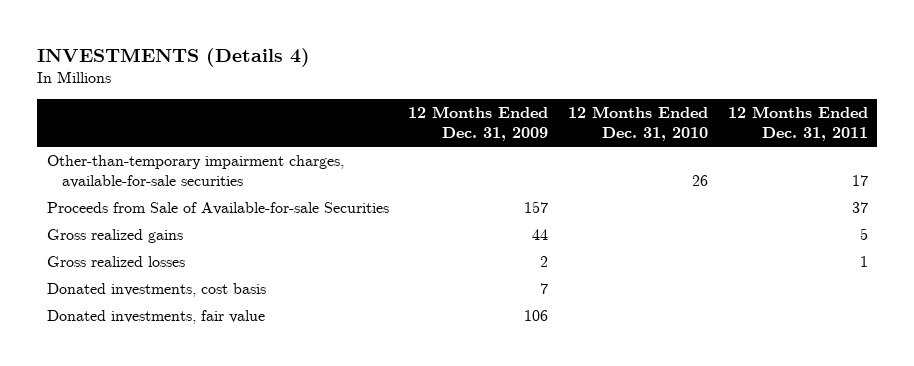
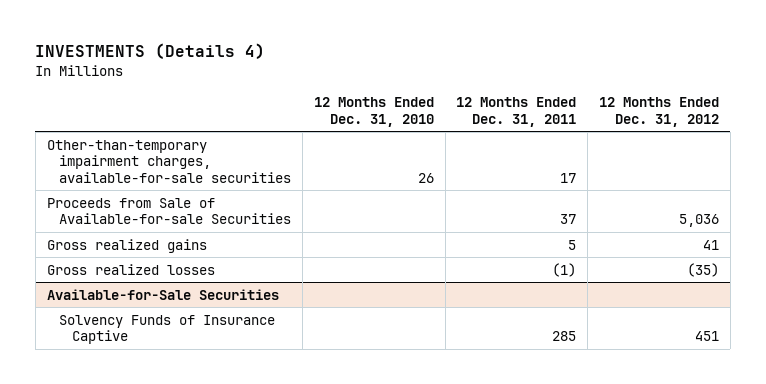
- | 12 Months Ended Dec. 31, 2009 | 12 Months Ended Dec. 31, 2010 | 12 Months Ended Dec. 31, 2011
+ | 12 Months Ended Dec. 31, 2010 | 12 Months Ended Dec. 31, 2011 | 12 Months Ended Dec. 31, 2012
- Gross realized losses | 2 | | 1
- Donated investments, cost basis | 7 | |
- Donated investments, fair value | 106 | |
+ Gross realized losses | | (1) | (35)
+ Available-for-Sale Securities
+ Solvency Funds of Insurance Captive | | 285 | 451

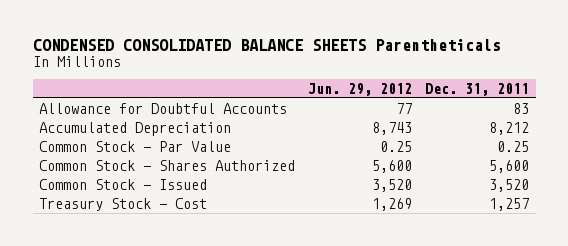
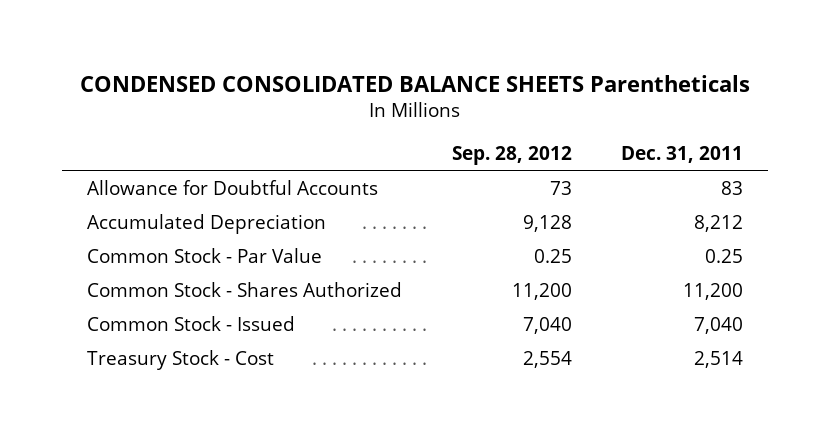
- | Jun. 29, 2012 | Dec. 31, 2011
+ | Sep. 28, 2012 | Dec. 31, 2011
- Common Stock - Shares Authorized | 5,600 | 5,600
- Common Stock - Issued | 3,520 | 3,520
- Treasury Stock - Cost | 1,269 | 1,257
+ Common Stock - Shares Authorized | 11,200 | 11,200
+ Common Stock - Issued | 7,040 | 7,040
+ Treasury Stock - Cost | 2,554 | 2,514

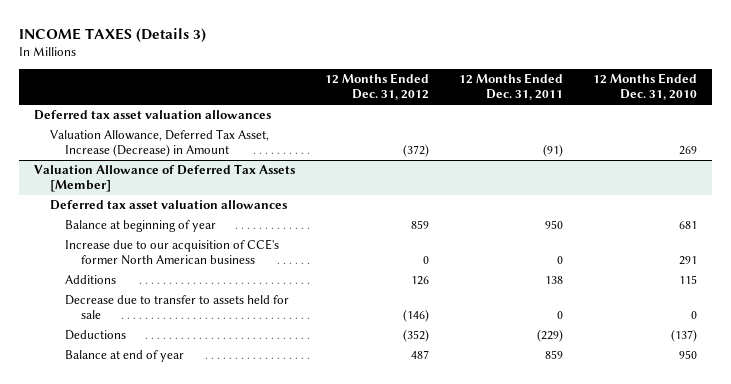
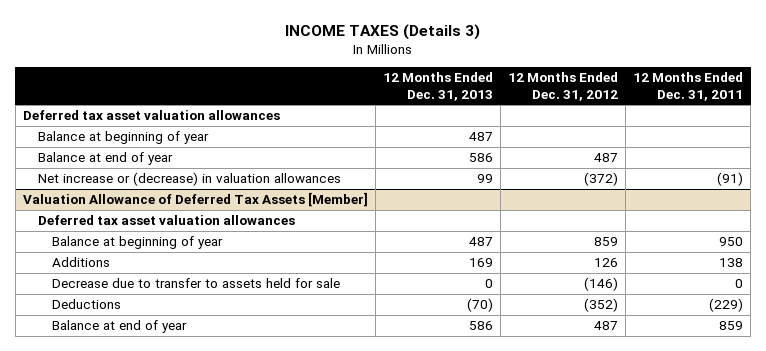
- | 12 Months Ended Dec. 31, 2012 | 12 Months Ended Dec. 31, 2011 | 12 Months Ended Dec. 31, 2010
+ | 12 Months Ended Dec. 31, 2013 | 12 Months Ended Dec. 31, 2012 | 12 Months Ended Dec. 31, 2011
- Valuation Allowance, Deferred Tax Asset, Increase (Decrease) in Amount | (372) | (91) | 269
+ Balance at beginning of year | 487 | |
+ Balance at end of year | 586 | 487 |
+ Net increase or (decrease) in valuation allowances | 99 | (372) | (91)
@ Valuation Allowance of Deferred Tax Assets [Member]
- Increase due to our acquisition of CCE's former North American business | 0 | 0 | 291

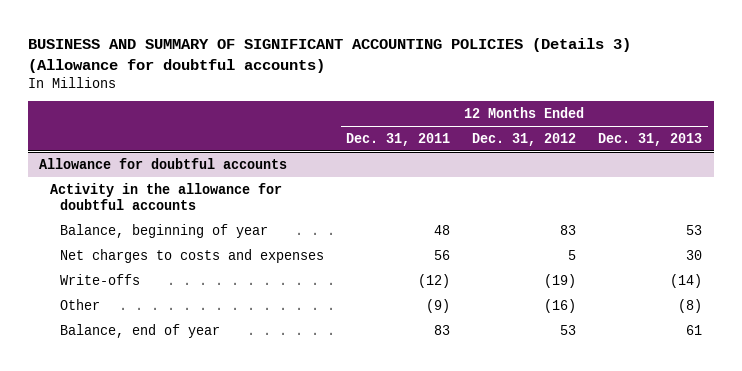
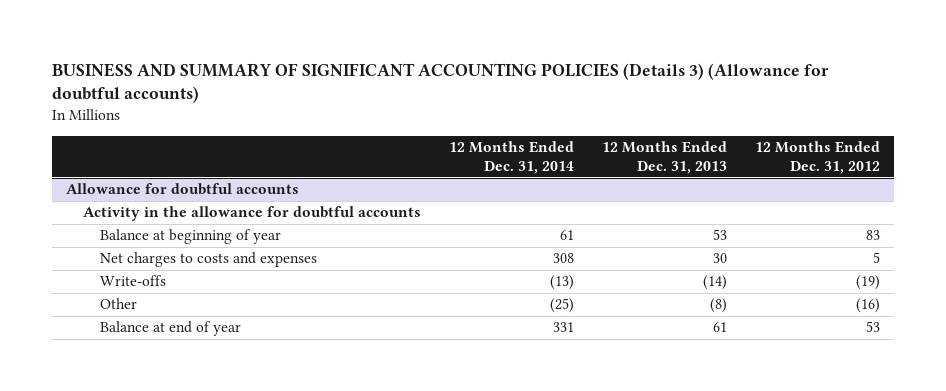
- | 12 Months Ended Dec. 31, 2011 | 12 Months Ended Dec. 31, 2012 | 12 Months Ended Dec. 31, 2013
+ | 12 Months Ended Dec. 31, 2014 | 12 Months Ended Dec. 31, 2013 | 12 Months Ended Dec. 31, 2012
@ Allowance for doubtful accounts
- Balance, beginning of year | 48 | 83 | 53
+ Balance at beginning of year | 61 | 53 | 83
- Balance, end of year | 83 | 53 | 61
+ Balance at end of year | 331 | 61 | 53

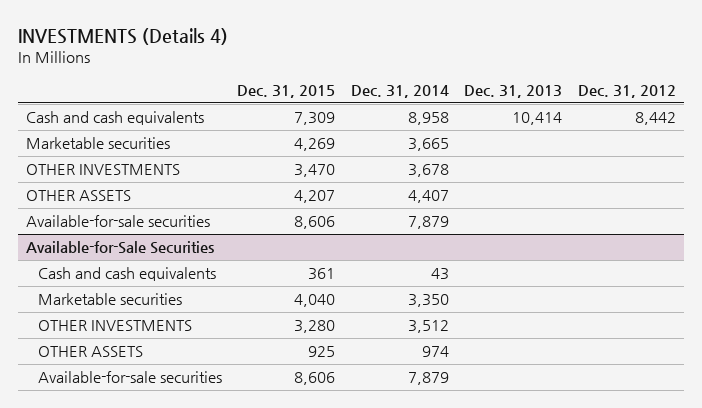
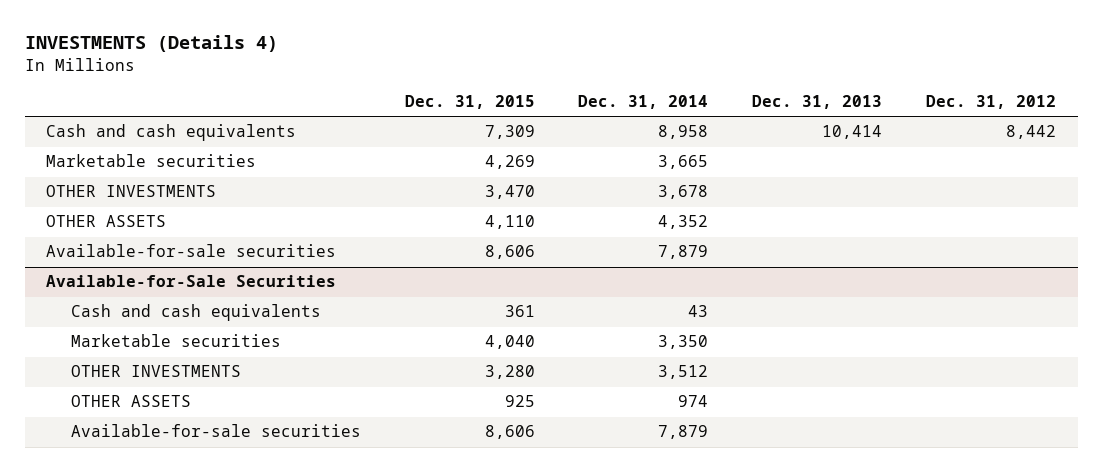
- OTHER ASSETS | 4,207 | 4,407 | |
+ OTHER ASSETS | 4,110 | 4,352 | |

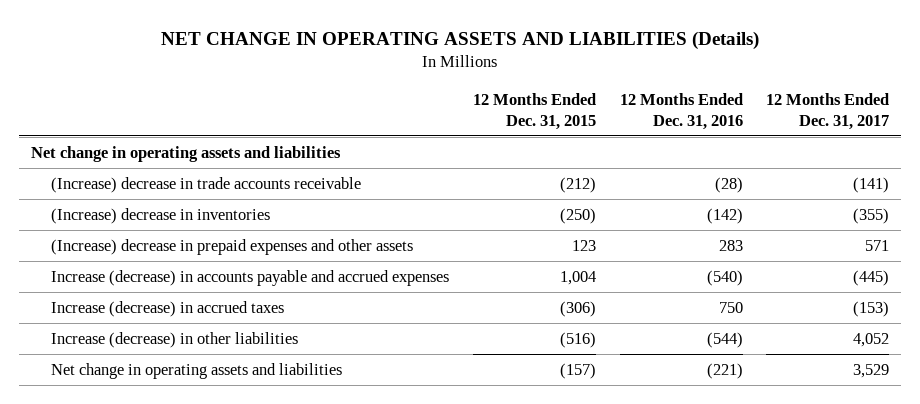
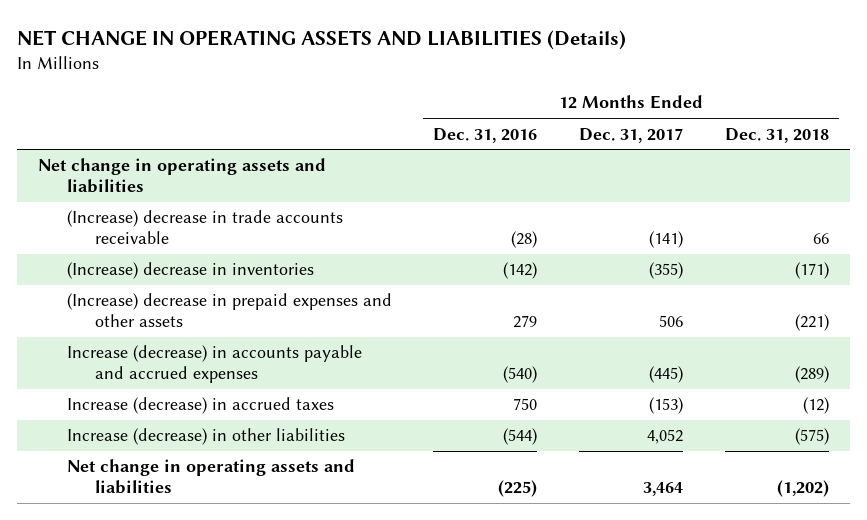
- | 12 Months Ended Dec. 31, 2015 | 12 Months Ended Dec. 31, 2016 | 12 Months Ended Dec. 31, 2017
+ | 12 Months Ended Dec. 31, 2016 | 12 Months Ended Dec. 31, 2017 | 12 Months Ended Dec. 31, 2018
- (Increase) decrease in prepaid expenses and other assets | 123 | 283 | 571
+ (Increase) decrease in prepaid expenses and other assets | 279 | 506 | (221)
- Net change in operating assets and liabilities | (157) | (221) | 3,529
+ Net change in operating assets and liabilities | (225) | 3,464 | (1,202)

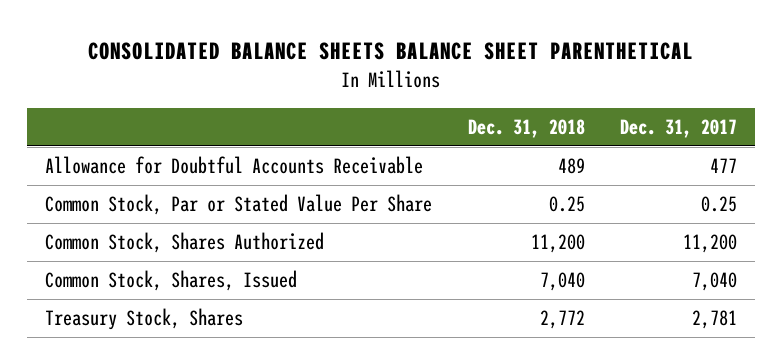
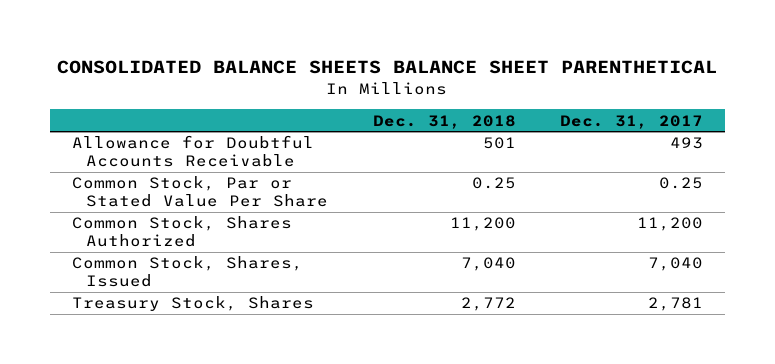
- Allowance for Doubtful Accounts Receivable | 489 | 477
+ Allowance for Doubtful Accounts Receivable | 501 | 493

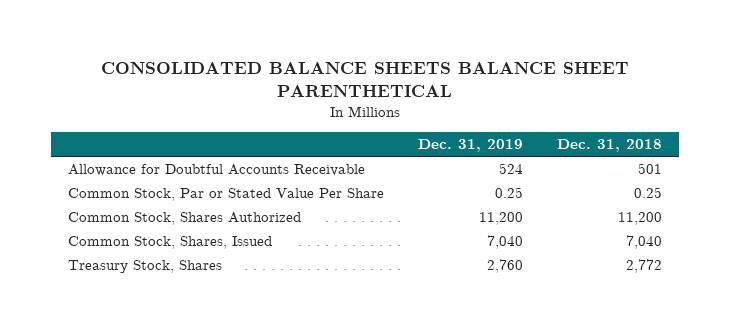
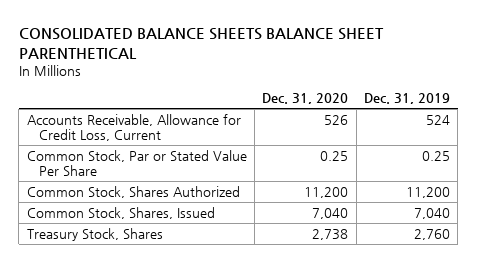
- | Dec. 31, 2019 | Dec. 31, 2018
+ | Dec. 31, 2020 | Dec. 31, 2019
- Allowance for Doubtful Accounts Receivable | 524 | 501
+ Accounts Receivable, Allowance for Credit Loss, Current | 526 | 524

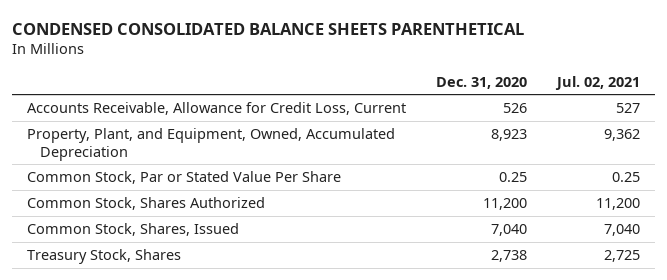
- CONSOLIDATED BALANCE SHEETS BALANCE SHEET PARENTHETICAL
+ CONDENSED CONSOLIDATED BALANCE SHEETS PARENTHETICAL
- | Dec. 31, 2020 | Dec. 31, 2019
+ | Dec. 31, 2020 | Jul. 02, 2021
+ Property, Plant, and Equipment, Owned, Accumulated Depreciation | 8,923 | 9,362

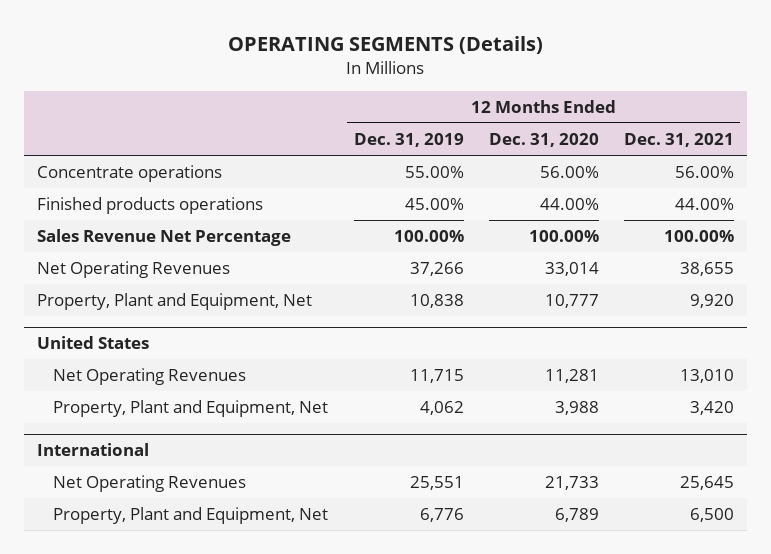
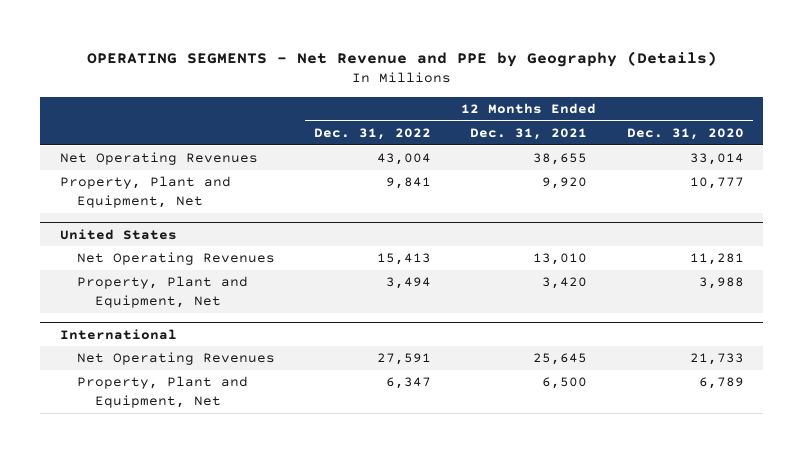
- OPERATING SEGMENTS (Details)
+ OPERATING SEGMENTS - Net Revenue and PPE by Geography (Details)
- | 12 Months Ended Dec. 31, 2019 | 12 Months Ended Dec. 31, 2020 | 12 Months Ended Dec. 31, 2021
+ | 12 Months Ended Dec. 31, 2022 | 12 Months Ended Dec. 31, 2021 | 12 Months Ended Dec. 31, 2020
- Concentrate operations | 55.00% | 56.00% | 56.00%
- Finished products operations | 45.00% | 44.00% | 44.00%
- Sales Revenue Net Percentage | 100.00% | 100.00% | 100.00%

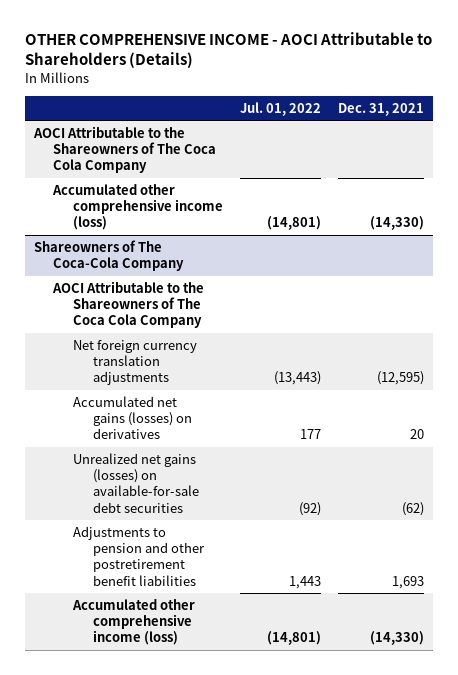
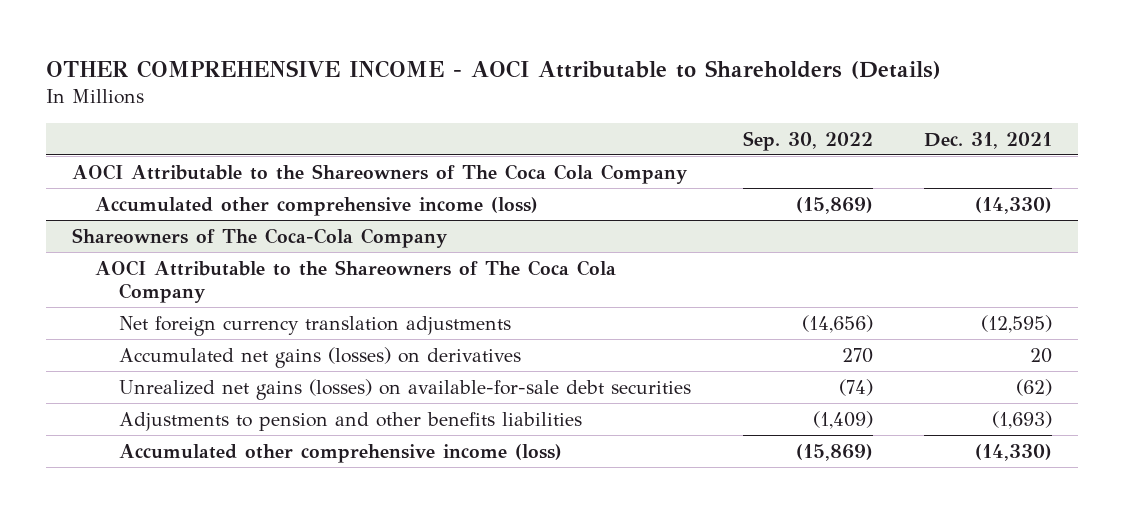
- | Jul. 01, 2022 | Dec. 31, 2021
+ | Sep. 30, 2022 | Dec. 31, 2021
@ Shareowners of The Coca-Cola Company
- Adjustments to pension and other postretirement benefit liabilities | 1,443 | 1,693
+ Adjustments to pension and other benefits liabilities | (1,409) | (1,693)

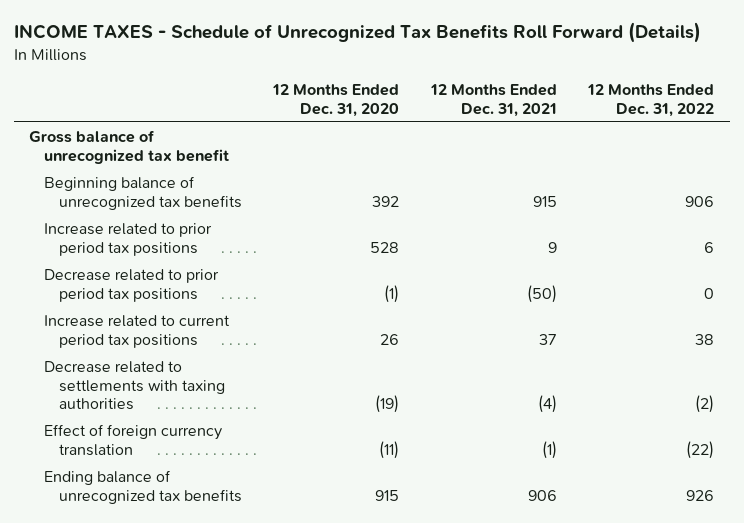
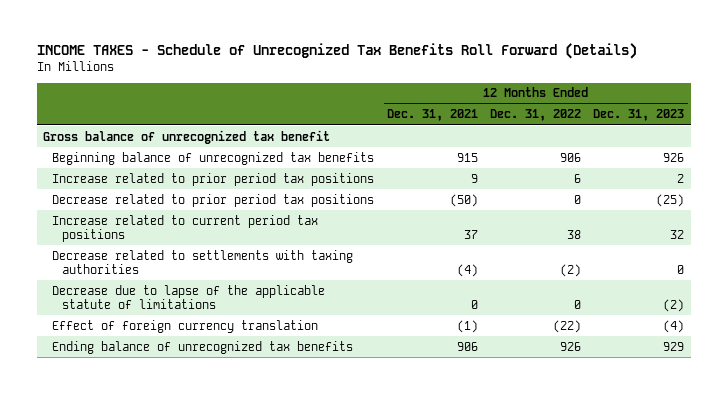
- | 12 Months Ended Dec. 31, 2020 | 12 Months Ended Dec. 31, 2021 | 12 Months Ended Dec. 31, 2022
+ | 12 Months Ended Dec. 31, 2021 | 12 Months Ended Dec. 31, 2022 | 12 Months Ended Dec. 31, 2023
+ Decrease due to lapse of the applicable statute of limitations | 0 | 0 | (2)

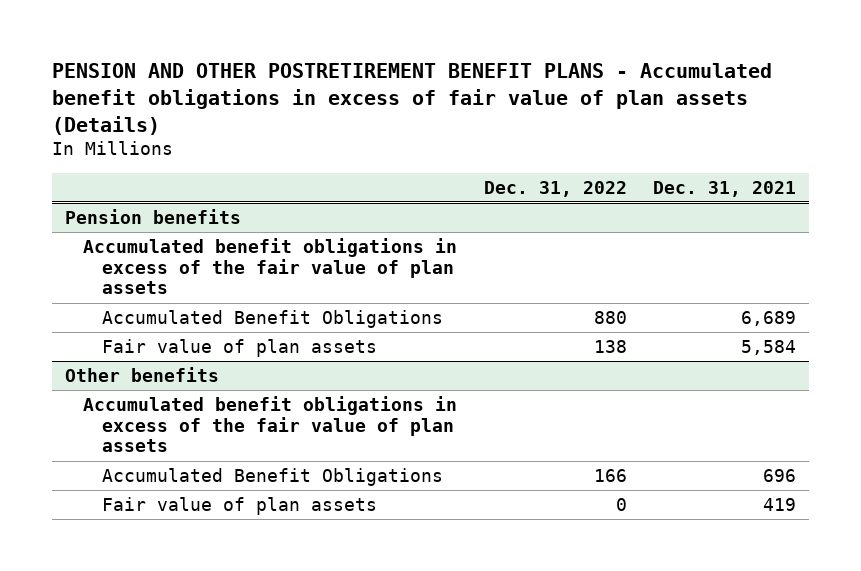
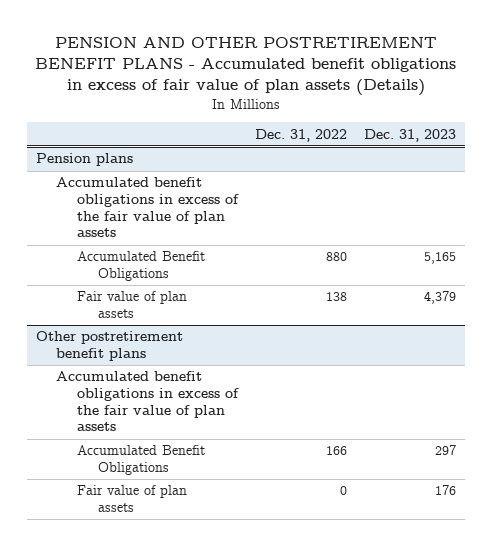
- | Dec. 31, 2022 | Dec. 31, 2021
+ | Dec. 31, 2022 | Dec. 31, 2023
- Pension benefits
+ Pension plans
- Other benefits
+ Other postretirement benefit plans

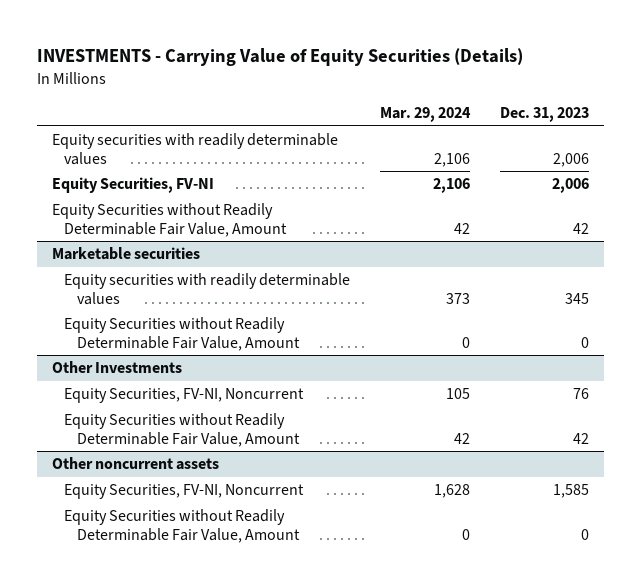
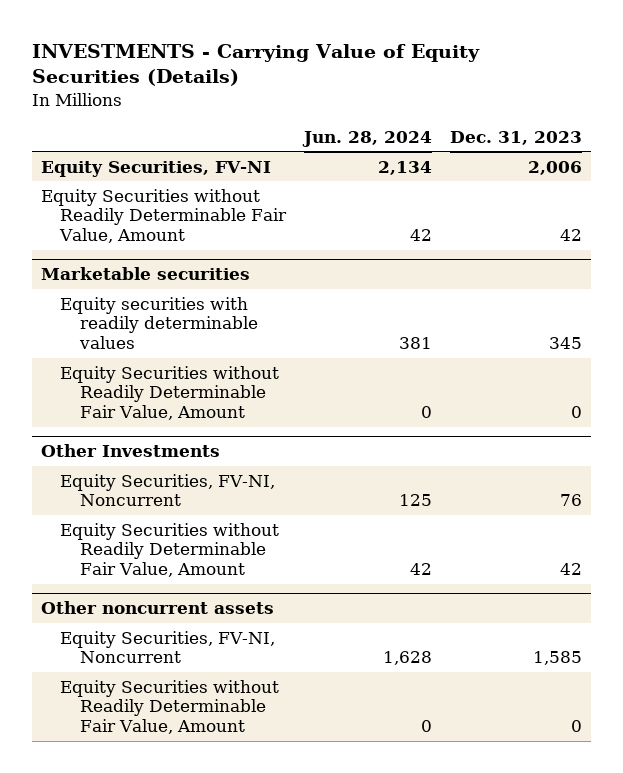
- | Mar. 29, 2024 | Dec. 31, 2023
+ | Jun. 28, 2024 | Dec. 31, 2023
- Equity securities with readily determinable values | 2,106 | 2,006

